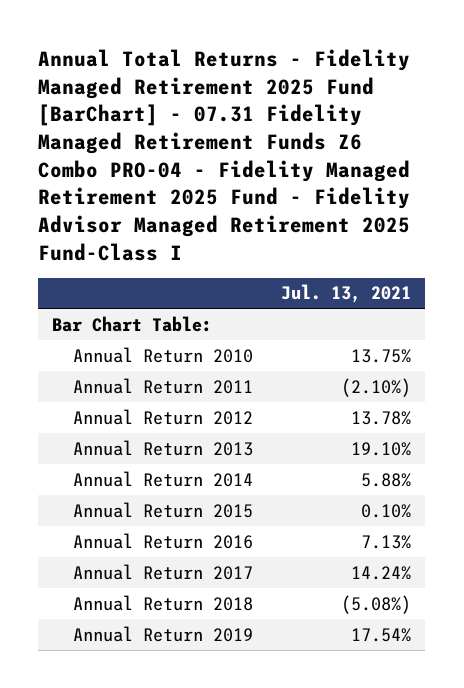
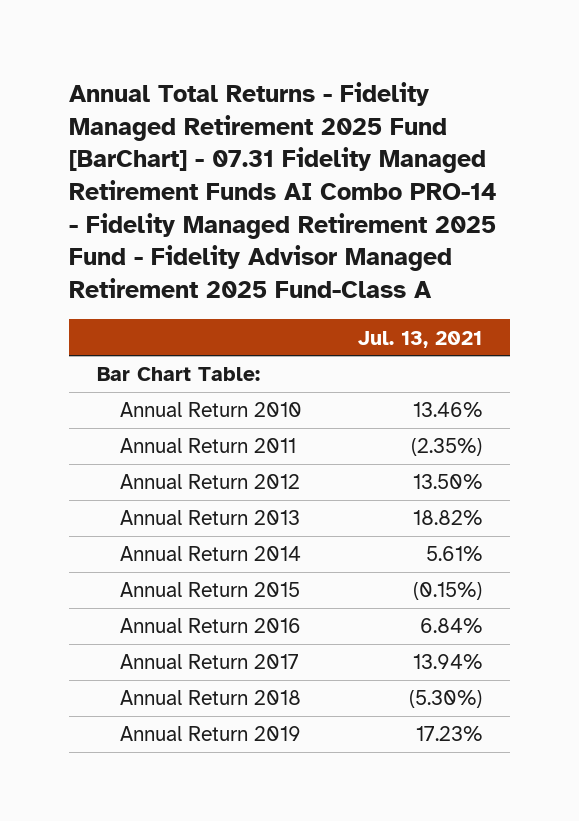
- Annual Total Returns - Fidelity Managed Retirement 2025 Fund [BarChart] - 07.31 Fidelity Managed Retirement Funds Z6 Combo PRO-04 - Fidelity Managed Retirement 2025 Fund - Fidelity Advisor Managed Retirement 2025 Fund-Class I
+ Annual Total Returns - Fidelity Managed Retirement 2025 Fund [BarChart] - 07.31 Fidelity Managed Retirement Funds AI Combo PRO-14 - Fidelity Managed Retirement 2025 Fund - Fidelity Advisor Managed Retirement 2025 Fund-Class A
- Annual Return 2010 | 13.75%
- Annual Return 2011 | (2.10%)
- Annual Return 2012 | 13.78%
- Annual Return 2013 | 19.10%
- Annual Return 2014 | 5.88%
- Annual Return 2015 | 0.10%
- Annual Return 2016 | 7.13%
- Annual Return 2017 | 14.24%
- Annual Return 2018 | (5.08%)
- Annual Return 2019 | 17.54%
+ Annual Return 2010 | 13.46%
+ Annual Return 2011 | (2.35%)
+ Annual Return 2012 | 13.50%
+ Annual Return 2013 | 18.82%
+ Annual Return 2014 | 5.61%
+ Annual Return 2015 | (0.15%)
+ Annual Return 2016 | 6.84%
+ Annual Return 2017 | 13.94%
+ Annual Return 2018 | (5.30%)
+ Annual Return 2019 | 17.23%

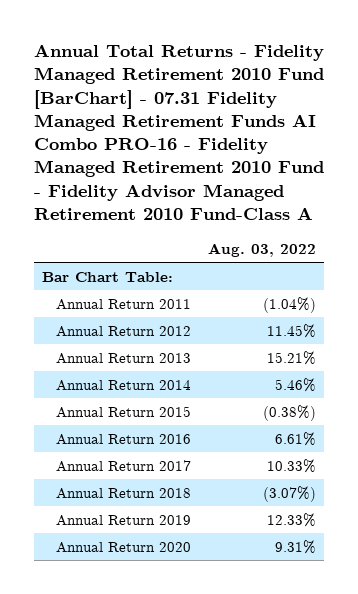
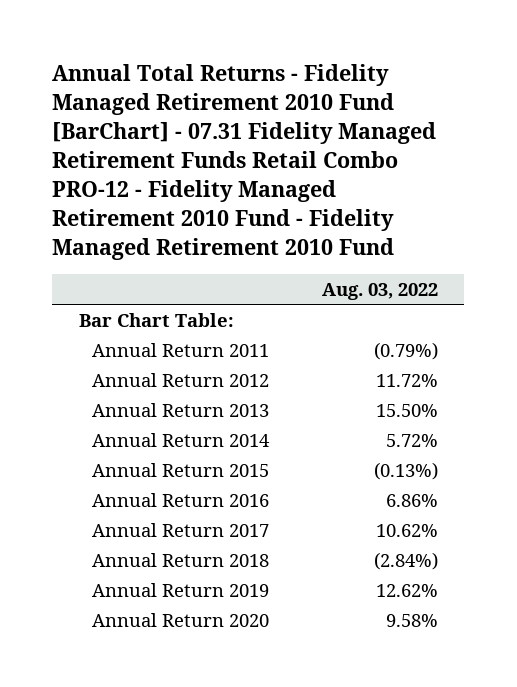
- Annual Total Returns - Fidelity Managed Retirement 2010 Fund [BarChart] - 07.31 Fidelity Managed Retirement Funds AI Combo PRO-16 - Fidelity Managed Retirement 2010 Fund - Fidelity Advisor Managed Retirement 2010 Fund-Class A
+ Annual Total Returns - Fidelity Managed Retirement 2010 Fund [BarChart] - 07.31 Fidelity Managed Retirement Funds Retail Combo PRO-12 - Fidelity Managed Retirement 2010 Fund - Fidelity Managed Retirement 2010 Fund
- Annual Return 2011 | (1.04%)
- Annual Return 2012 | 11.45%
- Annual Return 2013 | 15.21%
- Annual Return 2014 | 5.46%
- Annual Return 2015 | (0.38%)
- Annual Return 2016 | 6.61%
- Annual Return 2017 | 10.33%
- Annual Return 2018 | (3.07%)
- Annual Return 2019 | 12.33%
- Annual Return 2020 | 9.31%
+ Annual Return 2011 | (0.79%)
+ Annual Return 2012 | 11.72%
+ Annual Return 2013 | 15.50%
+ Annual Return 2014 | 5.72%
+ Annual Return 2015 | (0.13%)
+ Annual Return 2016 | 6.86%
+ Annual Return 2017 | 10.62%
+ Annual Return 2018 | (2.84%)
+ Annual Return 2019 | 12.62%
+ Annual Return 2020 | 9.58%

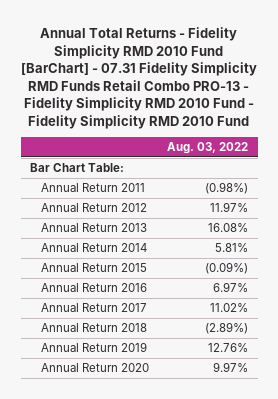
- Annual Total Returns - Fidelity Managed Retirement 2010 Fund [BarChart] - 07.31 Fidelity Managed Retirement Funds Retail Combo PRO-12 - Fidelity Managed Retirement 2010 Fund - Fidelity Managed Retirement 2010 Fund
+ Annual Total Returns - Fidelity Simplicity RMD 2010 Fund [BarChart] - 07.31 Fidelity Simplicity RMD Funds Retail Combo PRO-13 - Fidelity Simplicity RMD 2010 Fund - Fidelity Simplicity RMD 2010 Fund
- Annual Return 2011 | (0.79%)
- Annual Return 2012 | 11.72%
- Annual Return 2013 | 15.50%
- Annual Return 2014 | 5.72%
- Annual Return 2015 | (0.13%)
- Annual Return 2016 | 6.86%
- Annual Return 2017 | 10.62%
- Annual Return 2018 | (2.84%)
- Annual Return 2019 | 12.62%
- Annual Return 2020 | 9.58%
+ Annual Return 2011 | (0.98%)
+ Annual Return 2012 | 11.97%
+ Annual Return 2013 | 16.08%
+ Annual Return 2014 | 5.81%
+ Annual Return 2015 | (0.09%)
+ Annual Return 2016 | 6.97%
+ Annual Return 2017 | 11.02%
+ Annual Return 2018 | (2.89%)
+ Annual Return 2019 | 12.76%
+ Annual Return 2020 | 9.97%

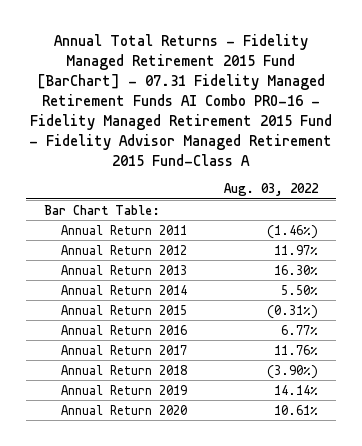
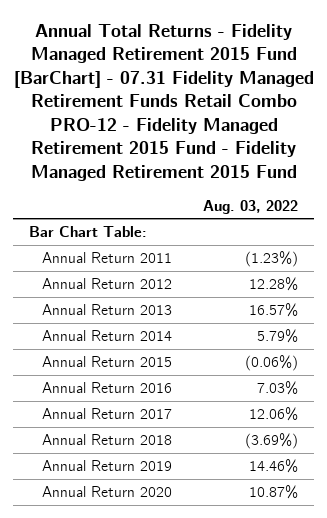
- Annual Total Returns - Fidelity Managed Retirement 2015 Fund [BarChart] - 07.31 Fidelity Managed Retirement Funds AI Combo PRO-16 - Fidelity Managed Retirement 2015 Fund - Fidelity Advisor Managed Retirement 2015 Fund-Class A
+ Annual Total Returns - Fidelity Managed Retirement 2015 Fund [BarChart] - 07.31 Fidelity Managed Retirement Funds Retail Combo PRO-12 - Fidelity Managed Retirement 2015 Fund - Fidelity Managed Retirement 2015 Fund
- Annual Return 2011 | (1.46%)
- Annual Return 2012 | 11.97%
- Annual Return 2013 | 16.30%
- Annual Return 2014 | 5.50%
- Annual Return 2015 | (0.31%)
- Annual Return 2016 | 6.77%
- Annual Return 2017 | 11.76%
- Annual Return 2018 | (3.90%)
- Annual Return 2019 | 14.14%
- Annual Return 2020 | 10.61%
+ Annual Return 2011 | (1.23%)
+ Annual Return 2012 | 12.28%
+ Annual Return 2013 | 16.57%
+ Annual Return 2014 | 5.79%
+ Annual Return 2015 | (0.06%)
+ Annual Return 2016 | 7.03%
+ Annual Return 2017 | 12.06%
+ Annual Return 2018 | (3.69%)
+ Annual Return 2019 | 14.46%
+ Annual Return 2020 | 10.87%

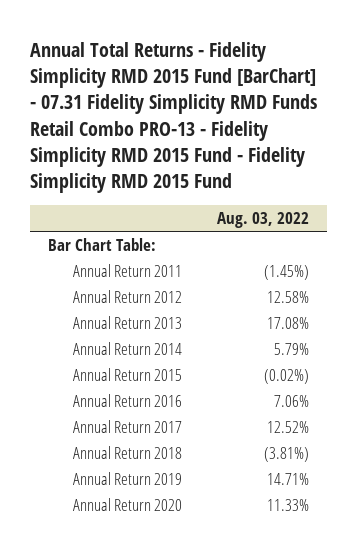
- Annual Total Returns - Fidelity Managed Retirement 2015 Fund [BarChart] - 07.31 Fidelity Managed Retirement Funds Retail Combo PRO-12 - Fidelity Managed Retirement 2015 Fund - Fidelity Managed Retirement 2015 Fund
+ Annual Total Returns - Fidelity Simplicity RMD 2015 Fund [BarChart] - 07.31 Fidelity Simplicity RMD Funds Retail Combo PRO-13 - Fidelity Simplicity RMD 2015 Fund - Fidelity Simplicity RMD 2015 Fund
- Annual Return 2011 | (1.23%)
- Annual Return 2012 | 12.28%
- Annual Return 2013 | 16.57%
+ Annual Return 2011 | (1.45%)
+ Annual Return 2012 | 12.58%
+ Annual Return 2013 | 17.08%
- Annual Return 2015 | (0.06%)
- Annual Return 2016 | 7.03%
- Annual Return 2017 | 12.06%
- Annual Return 2018 | (3.69%)
- Annual Return 2019 | 14.46%
- Annual Return 2020 | 10.87%
+ Annual Return 2015 | (0.02%)
+ Annual Return 2016 | 7.06%
+ Annual Return 2017 | 12.52%
+ Annual Return 2018 | (3.81%)
+ Annual Return 2019 | 14.71%
+ Annual Return 2020 | 11.33%

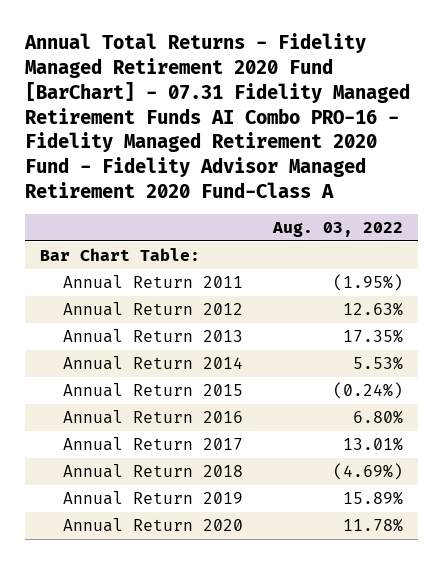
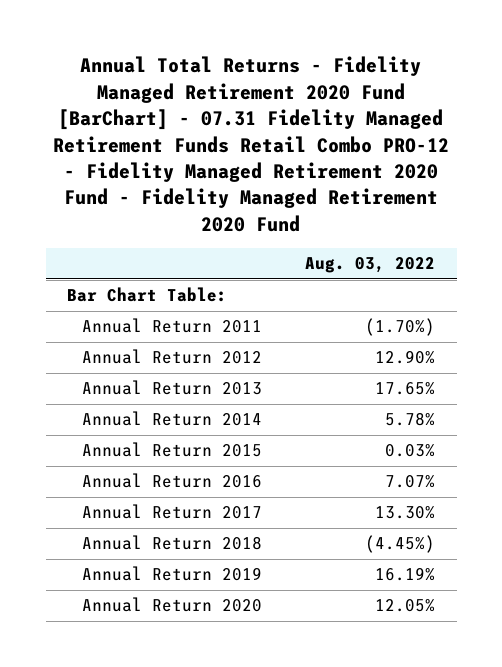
- Annual Total Returns - Fidelity Managed Retirement 2020 Fund [BarChart] - 07.31 Fidelity Managed Retirement Funds AI Combo PRO-16 - Fidelity Managed Retirement 2020 Fund - Fidelity Advisor Managed Retirement 2020 Fund-Class A
+ Annual Total Returns - Fidelity Managed Retirement 2020 Fund [BarChart] - 07.31 Fidelity Managed Retirement Funds Retail Combo PRO-12 - Fidelity Managed Retirement 2020 Fund - Fidelity Managed Retirement 2020 Fund
- Annual Return 2011 | (1.95%)
- Annual Return 2012 | 12.63%
- Annual Return 2013 | 17.35%
- Annual Return 2014 | 5.53%
- Annual Return 2015 | (0.24%)
- Annual Return 2016 | 6.80%
- Annual Return 2017 | 13.01%
- Annual Return 2018 | (4.69%)
- Annual Return 2019 | 15.89%
- Annual Return 2020 | 11.78%
+ Annual Return 2011 | (1.70%)
+ Annual Return 2012 | 12.90%
+ Annual Return 2013 | 17.65%
+ Annual Return 2014 | 5.78%
+ Annual Return 2015 | 0.03%
+ Annual Return 2016 | 7.07%
+ Annual Return 2017 | 13.30%
+ Annual Return 2018 | (4.45%)
+ Annual Return 2019 | 16.19%
+ Annual Return 2020 | 12.05%

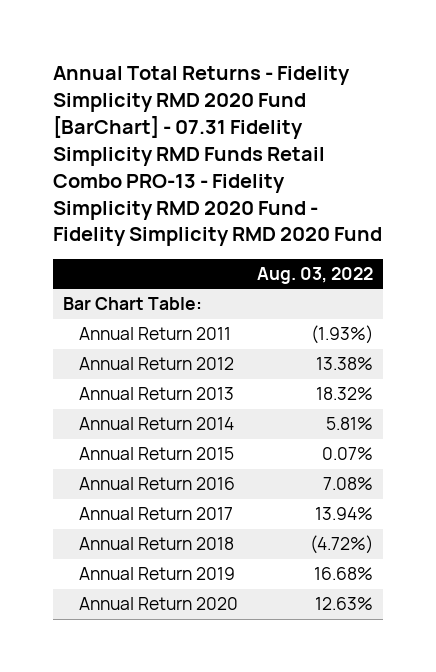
- Annual Total Returns - Fidelity Managed Retirement 2020 Fund [BarChart] - 07.31 Fidelity Managed Retirement Funds Retail Combo PRO-12 - Fidelity Managed Retirement 2020 Fund - Fidelity Managed Retirement 2020 Fund
+ Annual Total Returns - Fidelity Simplicity RMD 2020 Fund [BarChart] - 07.31 Fidelity Simplicity RMD Funds Retail Combo PRO-13 - Fidelity Simplicity RMD 2020 Fund - Fidelity Simplicity RMD 2020 Fund
- Annual Return 2011 | (1.70%)
- Annual Return 2012 | 12.90%
- Annual Return 2013 | 17.65%
- Annual Return 2014 | 5.78%
- Annual Return 2015 | 0.03%
- Annual Return 2016 | 7.07%
- Annual Return 2017 | 13.30%
- Annual Return 2018 | (4.45%)
- Annual Return 2019 | 16.19%
- Annual Return 2020 | 12.05%
+ Annual Return 2011 | (1.93%)
+ Annual Return 2012 | 13.38%
+ Annual Return 2013 | 18.32%
+ Annual Return 2014 | 5.81%
+ Annual Return 2015 | 0.07%
+ Annual Return 2016 | 7.08%
+ Annual Return 2017 | 13.94%
+ Annual Return 2018 | (4.72%)
+ Annual Return 2019 | 16.68%
+ Annual Return 2020 | 12.63%

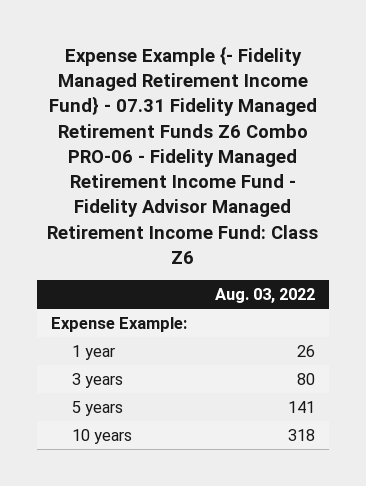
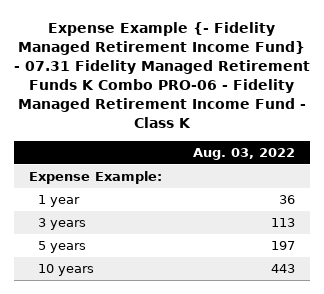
- Expense Example {- Fidelity Managed Retirement Income Fund} - 07.31 Fidelity Managed Retirement Funds Z6 Combo PRO-06 - Fidelity Managed Retirement Income Fund - Fidelity Advisor Managed Retirement Income Fund: Class Z6
+ Expense Example {- Fidelity Managed Retirement Income Fund} - 07.31 Fidelity Managed Retirement Funds K Combo PRO-06 - Fidelity Managed Retirement Income Fund - Class K
- 1 year | 26
- 3 years | 80
- 5 years | 141
- 10 years | 318
+ 1 year | 36
+ 3 years | 113
+ 5 years | 197
+ 10 years | 443

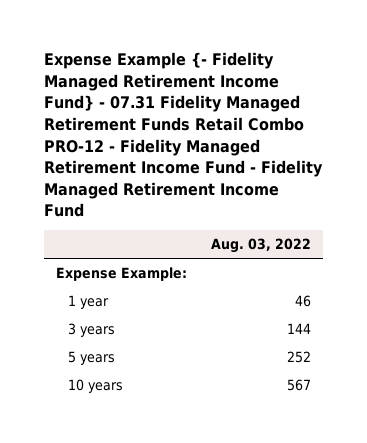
- Expense Example {- Fidelity Managed Retirement Income Fund} - 07.31 Fidelity Managed Retirement Funds K Combo PRO-06 - Fidelity Managed Retirement Income Fund - Class K
+ Expense Example {- Fidelity Managed Retirement Income Fund} - 07.31 Fidelity Managed Retirement Funds Retail Combo PRO-12 - Fidelity Managed Retirement Income Fund - Fidelity Managed Retirement Income Fund
- 1 year | 36
- 3 years | 113
- 5 years | 197
- 10 years | 443
+ 1 year | 46
+ 3 years | 144
+ 5 years | 252
+ 10 years | 567

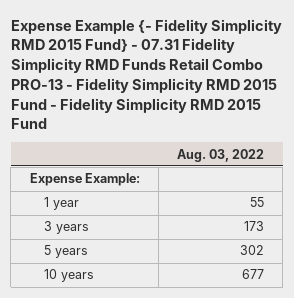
- Expense Example {- Fidelity Managed Retirement Income Fund} - 07.31 Fidelity Managed Retirement Funds Retail Combo PRO-12 - Fidelity Managed Retirement Income Fund - Fidelity Managed Retirement Income Fund
+ Expense Example {- Fidelity Simplicity RMD 2015 Fund} - 07.31 Fidelity Simplicity RMD Funds Retail Combo PRO-13 - Fidelity Simplicity RMD 2015 Fund - Fidelity Simplicity RMD 2015 Fund
- 1 year | 46
- 3 years | 144
- 5 years | 252
- 10 years | 567
+ 1 year | 55
+ 3 years | 173
+ 5 years | 302
+ 10 years | 677

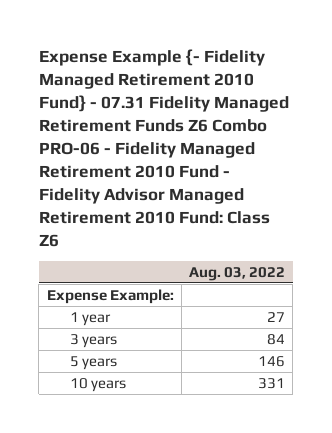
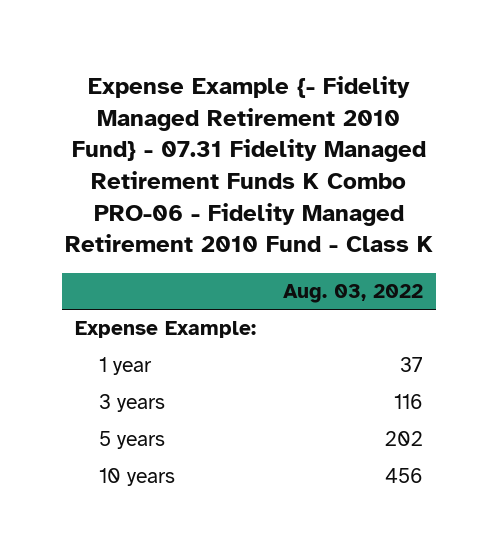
- Expense Example {- Fidelity Managed Retirement 2010 Fund} - 07.31 Fidelity Managed Retirement Funds Z6 Combo PRO-06 - Fidelity Managed Retirement 2010 Fund - Fidelity Advisor Managed Retirement 2010 Fund: Class Z6
+ Expense Example {- Fidelity Managed Retirement 2010 Fund} - 07.31 Fidelity Managed Retirement Funds K Combo PRO-06 - Fidelity Managed Retirement 2010 Fund - Class K
- 1 year | 27
- 3 years | 84
- 5 years | 146
- 10 years | 331
+ 1 year | 37
+ 3 years | 116
+ 5 years | 202
+ 10 years | 456

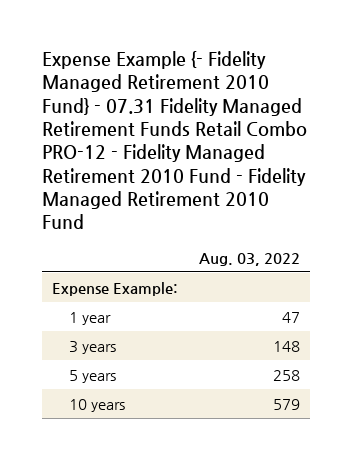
- Expense Example {- Fidelity Managed Retirement 2010 Fund} - 07.31 Fidelity Managed Retirement Funds K Combo PRO-06 - Fidelity Managed Retirement 2010 Fund - Class K
+ Expense Example {- Fidelity Managed Retirement 2010 Fund} - 07.31 Fidelity Managed Retirement Funds Retail Combo PRO-12 - Fidelity Managed Retirement 2010 Fund - Fidelity Managed Retirement 2010 Fund
- 1 year | 37
- 3 years | 116
- 5 years | 202
- 10 years | 456
+ 1 year | 47
+ 3 years | 148
+ 5 years | 258
+ 10 years | 579

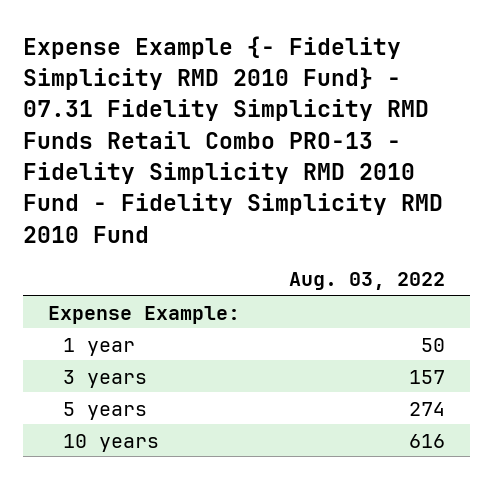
- Expense Example {- Fidelity Managed Retirement 2010 Fund} - 07.31 Fidelity Managed Retirement Funds Retail Combo PRO-12 - Fidelity Managed Retirement 2010 Fund - Fidelity Managed Retirement 2010 Fund
+ Expense Example {- Fidelity Simplicity RMD 2010 Fund} - 07.31 Fidelity Simplicity RMD Funds Retail Combo PRO-13 - Fidelity Simplicity RMD 2010 Fund - Fidelity Simplicity RMD 2010 Fund
- 1 year | 47
- 3 years | 148
- 5 years | 258
- 10 years | 579
+ 1 year | 50
+ 3 years | 157
+ 5 years | 274
+ 10 years | 616

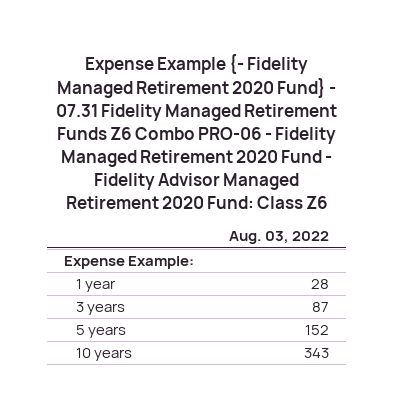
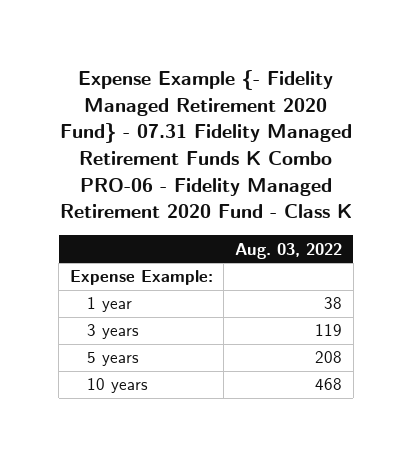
- Expense Example {- Fidelity Managed Retirement 2020 Fund} - 07.31 Fidelity Managed Retirement Funds Z6 Combo PRO-06 - Fidelity Managed Retirement 2020 Fund - Fidelity Advisor Managed Retirement 2020 Fund: Class Z6
+ Expense Example {- Fidelity Managed Retirement 2020 Fund} - 07.31 Fidelity Managed Retirement Funds K Combo PRO-06 - Fidelity Managed Retirement 2020 Fund - Class K
- 1 year | 28
- 3 years | 87
- 5 years | 152
- 10 years | 343
+ 1 year | 38
+ 3 years | 119
+ 5 years | 208
+ 10 years | 468

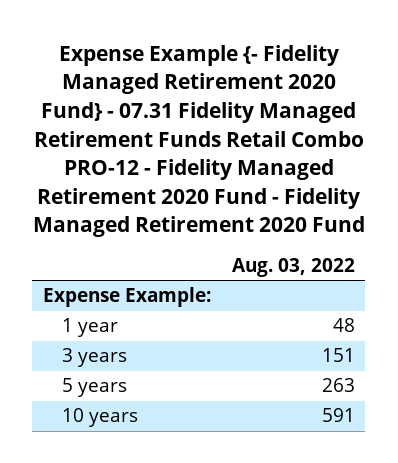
- Expense Example {- Fidelity Managed Retirement 2020 Fund} - 07.31 Fidelity Managed Retirement Funds K Combo PRO-06 - Fidelity Managed Retirement 2020 Fund - Class K
+ Expense Example {- Fidelity Managed Retirement 2020 Fund} - 07.31 Fidelity Managed Retirement Funds Retail Combo PRO-12 - Fidelity Managed Retirement 2020 Fund - Fidelity Managed Retirement 2020 Fund
- 1 year | 38
- 3 years | 119
- 5 years | 208
- 10 years | 468
+ 1 year | 48
+ 3 years | 151
+ 5 years | 263
+ 10 years | 591

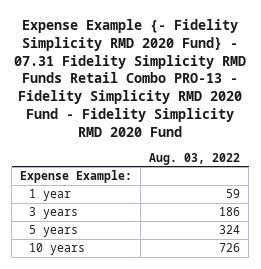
- Expense Example {- Fidelity Managed Retirement 2020 Fund} - 07.31 Fidelity Managed Retirement Funds Retail Combo PRO-12 - Fidelity Managed Retirement 2020 Fund - Fidelity Managed Retirement 2020 Fund
+ Expense Example {- Fidelity Simplicity RMD 2020 Fund} - 07.31 Fidelity Simplicity RMD Funds Retail Combo PRO-13 - Fidelity Simplicity RMD 2020 Fund - Fidelity Simplicity RMD 2020 Fund
- 1 year | 48
- 3 years | 151
- 5 years | 263
- 10 years | 591
+ 1 year | 59
+ 3 years | 186
+ 5 years | 324
+ 10 years | 726

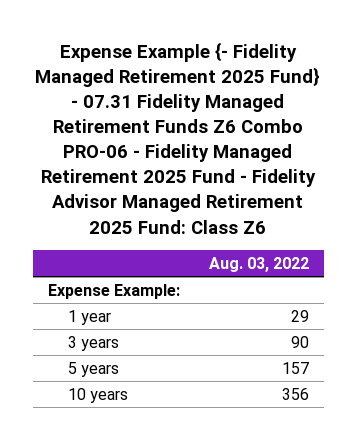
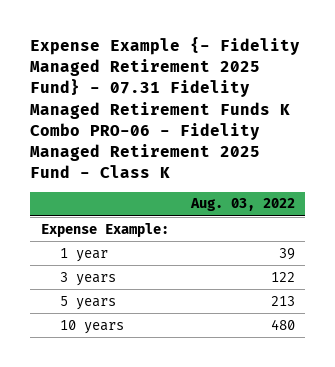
- Expense Example {- Fidelity Managed Retirement 2025 Fund} - 07.31 Fidelity Managed Retirement Funds Z6 Combo PRO-06 - Fidelity Managed Retirement 2025 Fund - Fidelity Advisor Managed Retirement 2025 Fund: Class Z6
+ Expense Example {- Fidelity Managed Retirement 2025 Fund} - 07.31 Fidelity Managed Retirement Funds K Combo PRO-06 - Fidelity Managed Retirement 2025 Fund - Class K
- 1 year | 29
- 3 years | 90
- 5 years | 157
- 10 years | 356
+ 1 year | 39
+ 3 years | 122
+ 5 years | 213
+ 10 years | 480

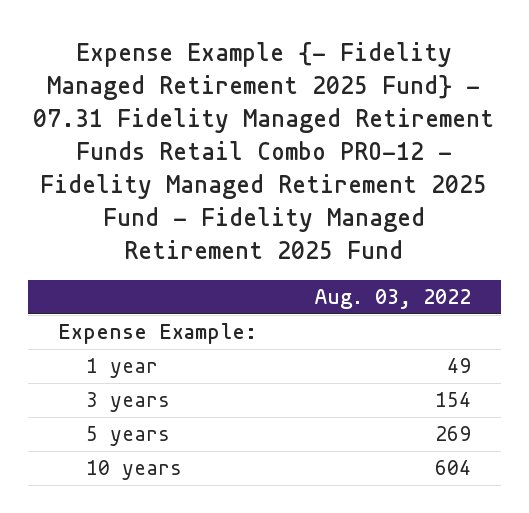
- Expense Example {- Fidelity Managed Retirement 2025 Fund} - 07.31 Fidelity Managed Retirement Funds K Combo PRO-06 - Fidelity Managed Retirement 2025 Fund - Class K
+ Expense Example {- Fidelity Managed Retirement 2025 Fund} - 07.31 Fidelity Managed Retirement Funds Retail Combo PRO-12 - Fidelity Managed Retirement 2025 Fund - Fidelity Managed Retirement 2025 Fund
- 1 year | 39
- 3 years | 122
- 5 years | 213
- 10 years | 480
+ 1 year | 49
+ 3 years | 154
+ 5 years | 269
+ 10 years | 604

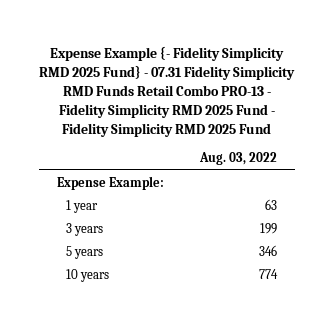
- Expense Example {- Fidelity Managed Retirement 2025 Fund} - 07.31 Fidelity Managed Retirement Funds Retail Combo PRO-12 - Fidelity Managed Retirement 2025 Fund - Fidelity Managed Retirement 2025 Fund
+ Expense Example {- Fidelity Simplicity RMD 2025 Fund} - 07.31 Fidelity Simplicity RMD Funds Retail Combo PRO-13 - Fidelity Simplicity RMD 2025 Fund - Fidelity Simplicity RMD 2025 Fund
- 1 year | 49
- 3 years | 154
- 5 years | 269
- 10 years | 604
+ 1 year | 63
+ 3 years | 199
+ 5 years | 346
+ 10 years | 774

